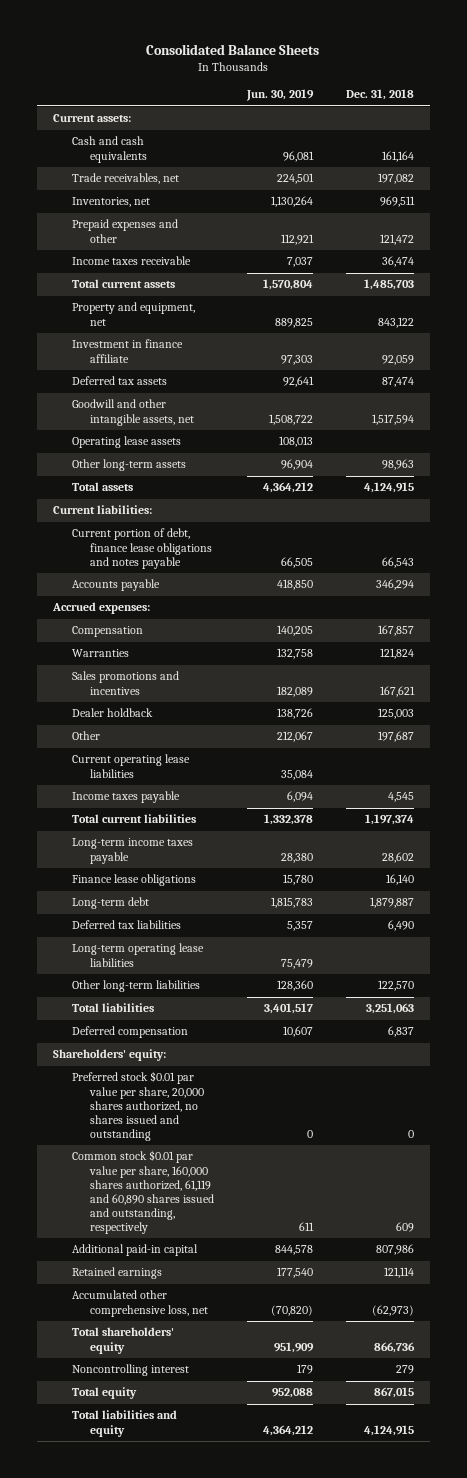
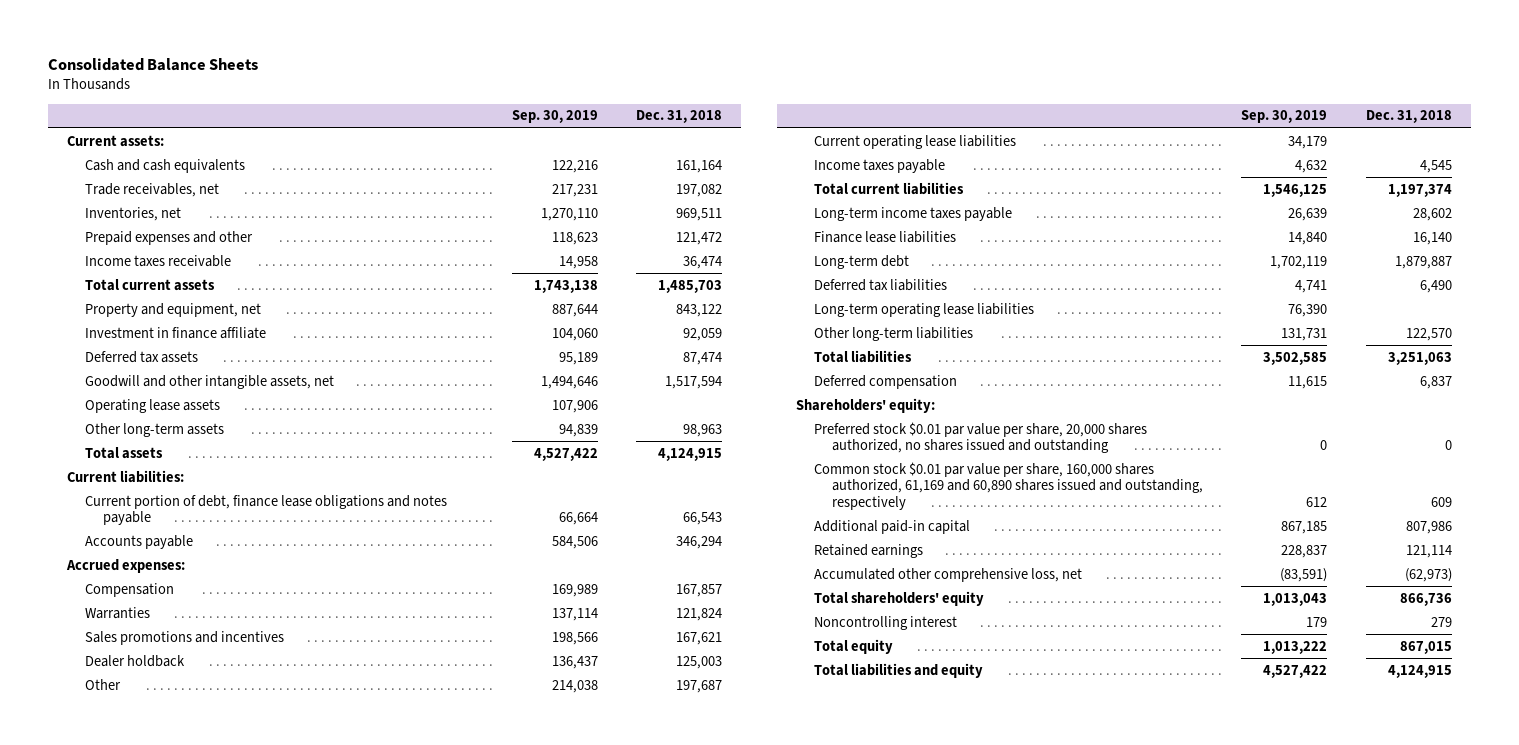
- | Jun. 30, 2019 | Dec. 31, 2018
+ | Sep. 30, 2019 | Dec. 31, 2018
- Finance lease obligations | 15,780 | 16,140
+ Finance lease liabilities | 14,840 | 16,140
- Common stock $0.01 par value per share, 160,000 shares authorized, 61,119 and 60,890 shares issued and outstanding, respectively | 611 | 609
+ Common stock $0.01 par value per share, 160,000 shares authorized, 61,169 and 60,890 shares issued and outstanding, respectively | 612 | 609

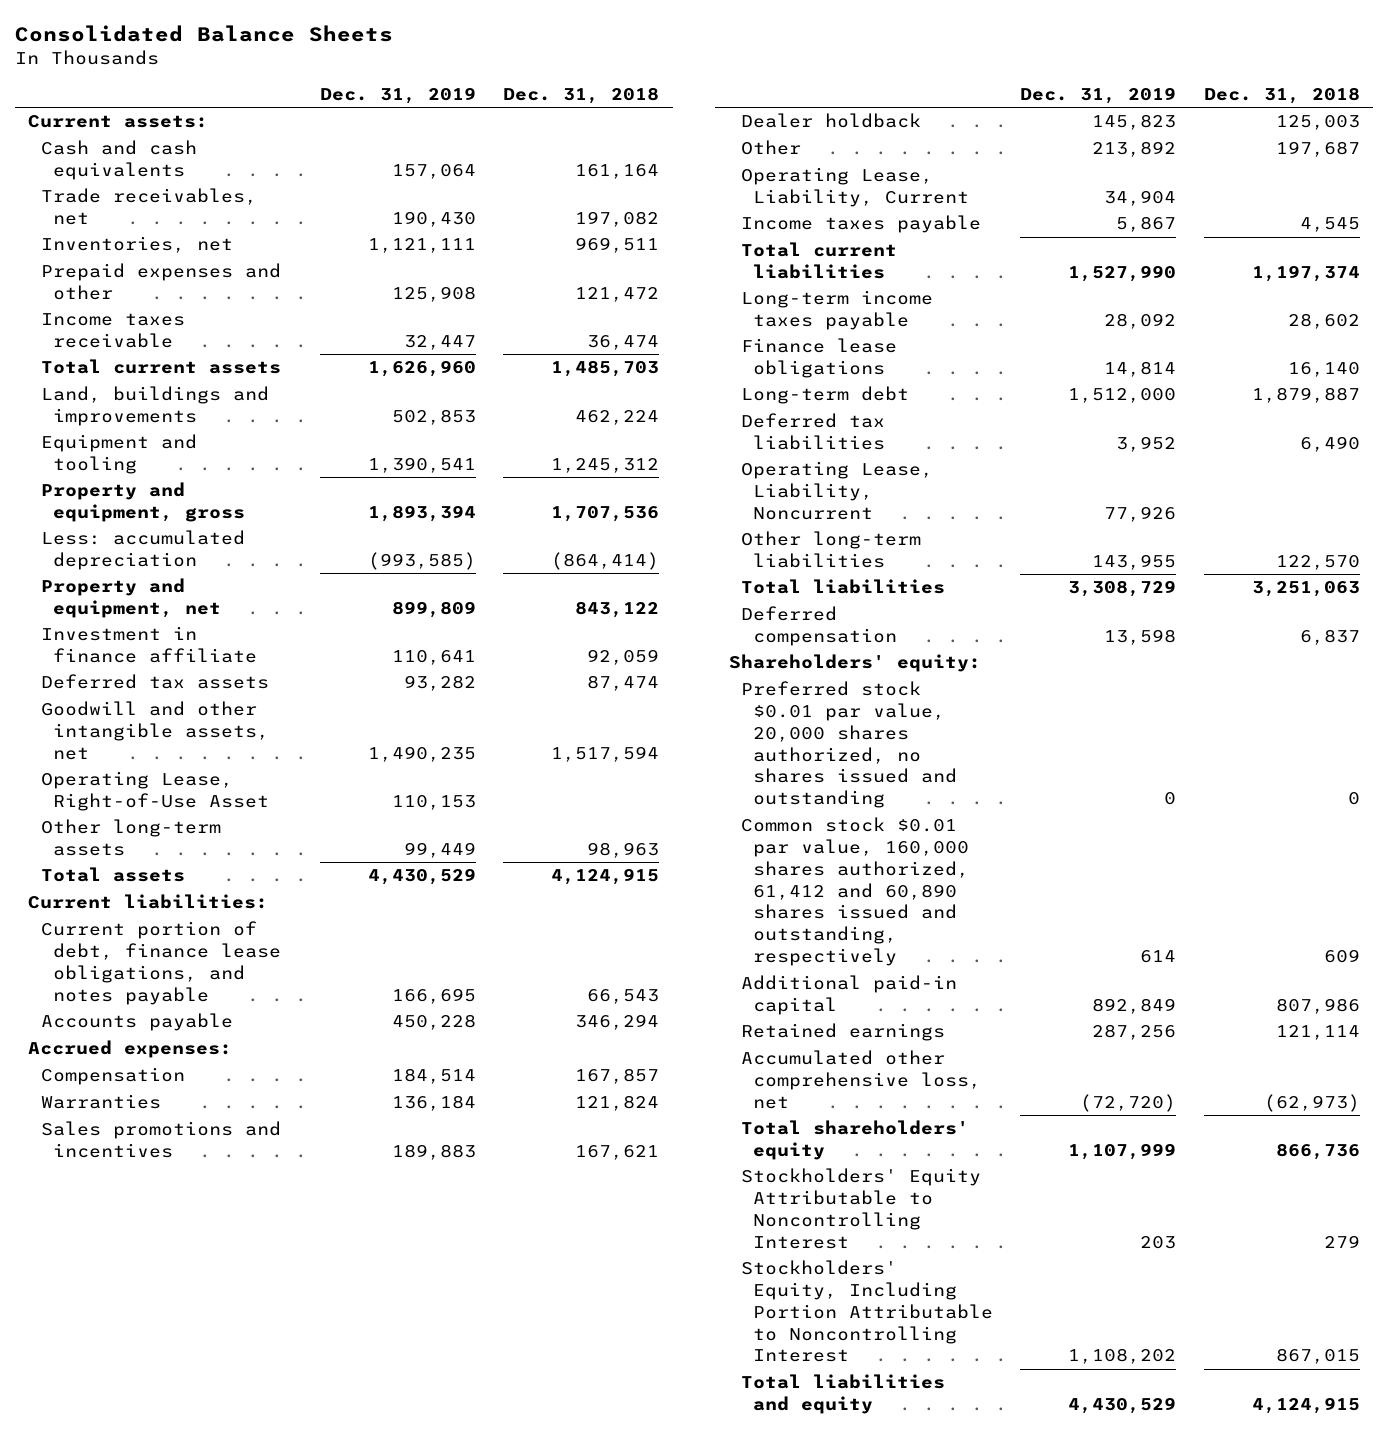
- | Sep. 30, 2019 | Dec. 31, 2018
+ | Dec. 31, 2019 | Dec. 31, 2018
+ Land, buildings and improvements | 502,853 | 462,224
+ Equipment and tooling | 1,390,541 | 1,245,312
+ Property and equipment, gross | 1,893,394 | 1,707,536
+ Less: accumulated depreciation | (993,585) | (864,414)
- Operating lease assets | 107,906 |
+ Operating Lease, Right-of-Use Asset | 110,153 |
- Current portion of debt, finance lease obligations and notes payable | 66,664 | 66,543
+ Current portion of debt, finance lease obligations, and notes payable | 166,695 | 66,543
- Current operating lease liabilities | 34,179 |
+ Operating Lease, Liability, Current | 34,904 |
- Finance lease liabilities | 14,840 | 16,140
+ Finance lease obligations | 14,814 | 16,140
- Long-term operating lease liabilities | 76,390 |
+ Operating Lease, Liability, Noncurrent | 77,926 |
- Preferred stock $0.01 par value per share, 20,000 shares authorized, no shares issued and outstanding | 0 | 0
- Common stock $0.01 par value per share, 160,000 shares authorized, 61,169 and 60,890 shares issued and outstanding, respectively | 612 | 609
+ Preferred stock $0.01 par value, 20,000 shares authorized, no shares issued and outstanding | 0 | 0
+ Common stock $0.01 par value, 160,000 shares authorized, 61,412 and 60,890 shares issued and outstanding, respectively | 614 | 609
- Noncontrolling interest | 179 | 279
- Total equity | 1,013,222 | 867,015
+ Stockholders' Equity Attributable to Noncontrolling Interest | 203 | 279
+ Stockholders' Equity, Including Portion Attributable to Noncontrolling Interest | 1,108,202 | 867,015

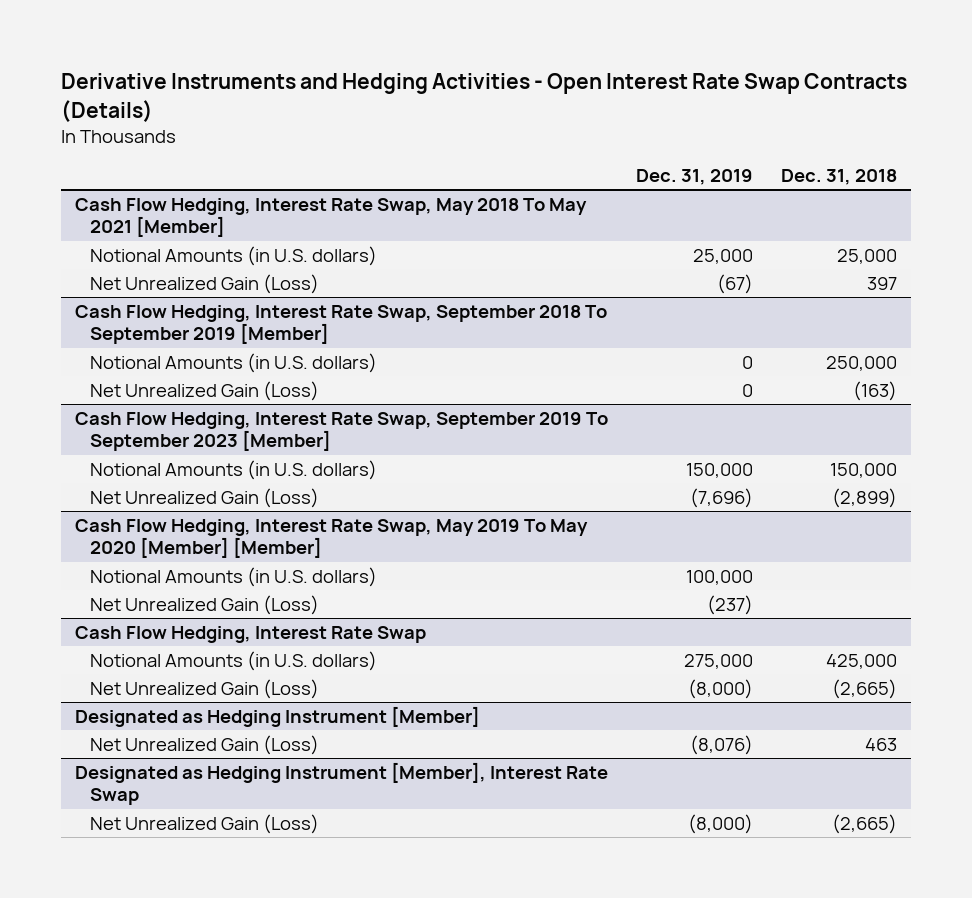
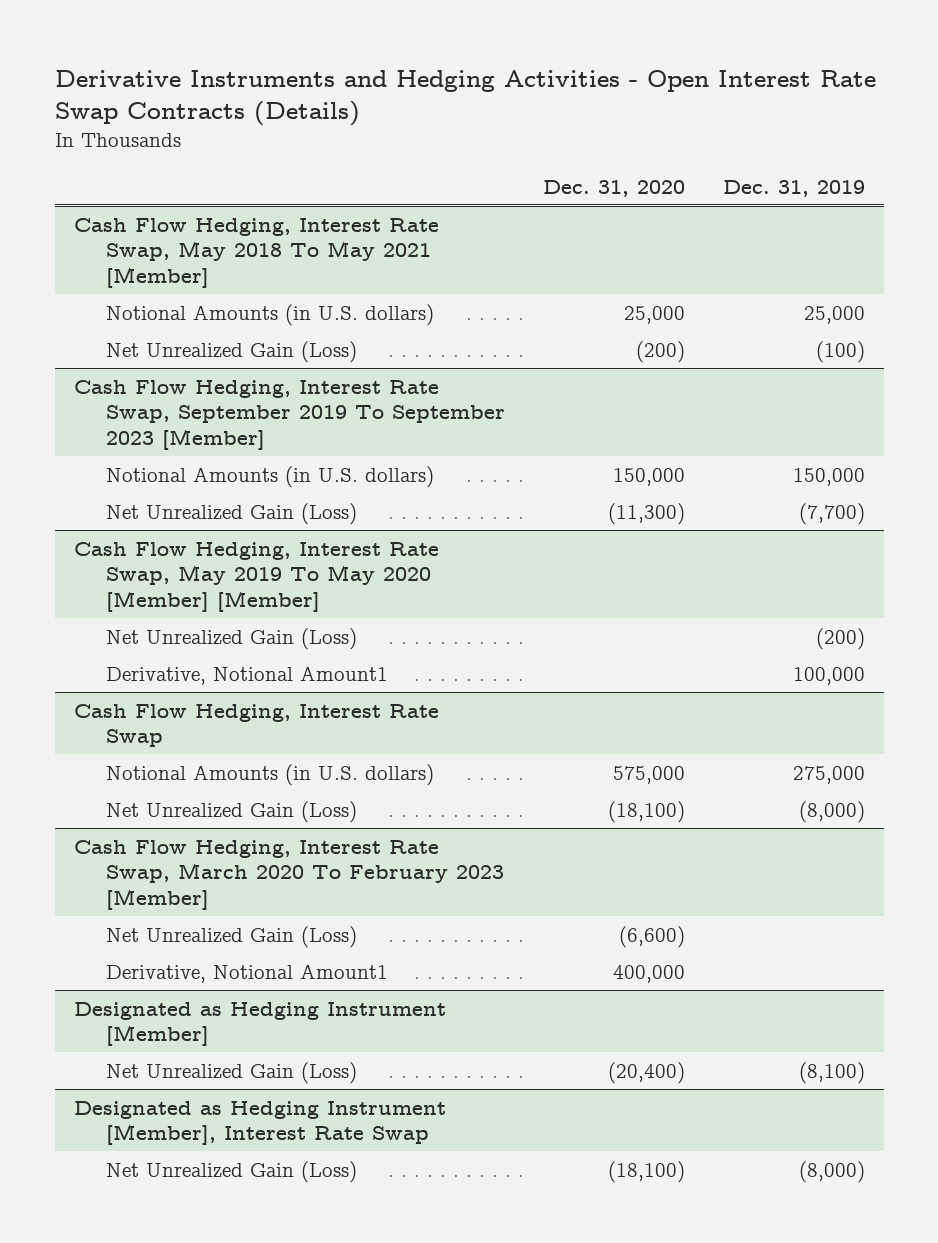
- | Dec. 31, 2019 | Dec. 31, 2018
+ | Dec. 31, 2020 | Dec. 31, 2019
@ Cash Flow Hedging, Interest Rate Swap, May 2018 To May 2021 [Member]
- Net Unrealized Gain (Loss) | (67) | 397
- Cash Flow Hedging, Interest Rate Swap, September 2018 To September 2019 [Member]
- Notional Amounts (in U.S. dollars) | 0 | 250,000
- Net Unrealized Gain (Loss) | 0 | (163)
@ Cash Flow Hedging, Interest Rate Swap, May 2018 To May 2021 [Member]
+ Net Unrealized Gain (Loss) | (200) | (100)
@ Cash Flow Hedging, Interest Rate Swap, September 2019 To September 2023 [Member]
- Net Unrealized Gain (Loss) | (7,696) | (2,899)
+ Net Unrealized Gain (Loss) | (11,300) | (7,700)
@ Cash Flow Hedging, Interest Rate Swap, May 2019 To May 2020 [Member] [Member]
- Notional Amounts (in U.S. dollars) | 100,000 |
- Net Unrealized Gain (Loss) | (237) |
+ Net Unrealized Gain (Loss) | | (200)
+ Derivative, Notional Amount1 | | 100,000
+ Cash Flow Hedging, Interest Rate Swap, March 2020 To February 2023 [Member]
+ Net Unrealized Gain (Loss) | (6,600) |
+ Derivative, Notional Amount1 | 400,000 |
@ Designated as Hedging Instrument [Member]
- Net Unrealized Gain (Loss) | (8,076) | 463
+ Net Unrealized Gain (Loss) | (20,400) | (8,100)

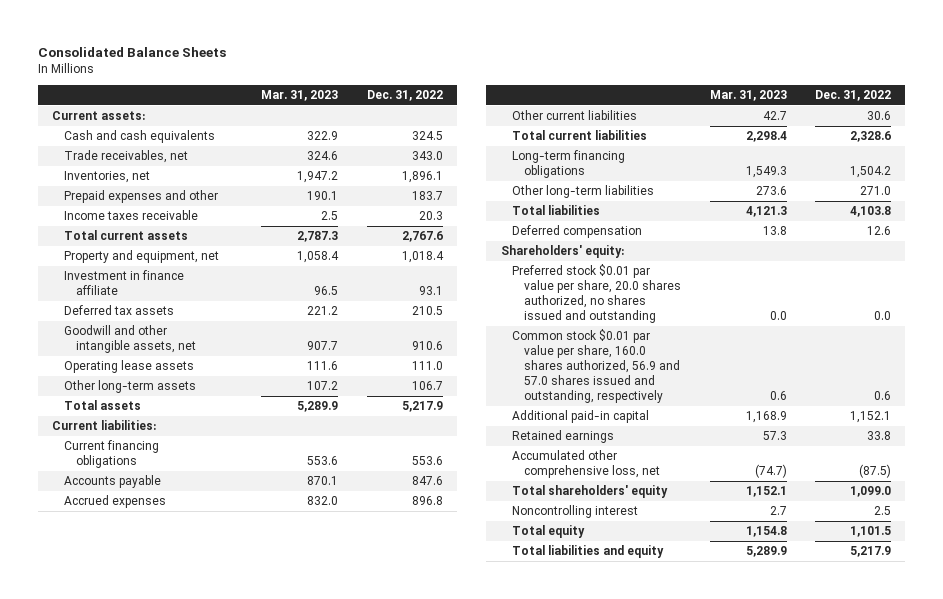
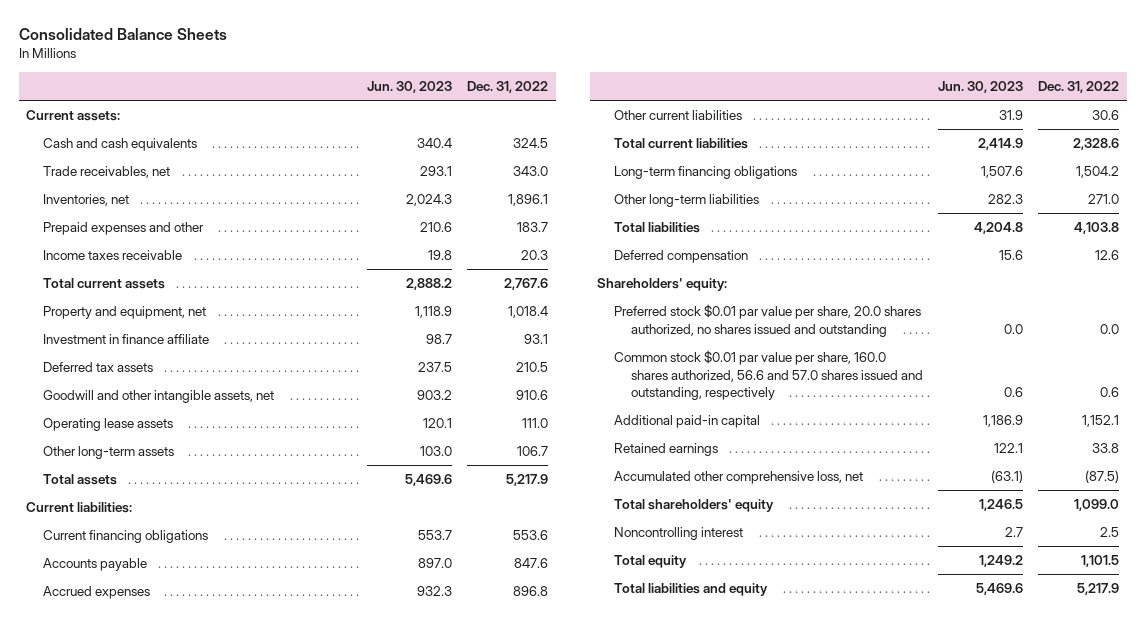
- | Mar. 31, 2023 | Dec. 31, 2022
+ | Jun. 30, 2023 | Dec. 31, 2022
- Common stock $0.01 par value per share, 160.0 shares authorized, 56.9 and 57.0 shares issued and outstanding, respectively | 0.6 | 0.6
+ Common stock $0.01 par value per share, 160.0 shares authorized, 56.6 and 57.0 shares issued and outstanding, respectively | 0.6 | 0.6

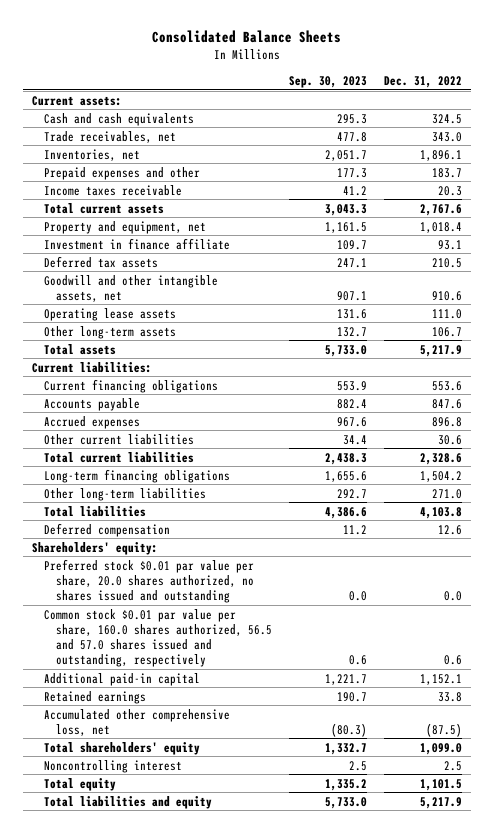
- | Jun. 30, 2023 | Dec. 31, 2022
+ | Sep. 30, 2023 | Dec. 31, 2022
- Common stock $0.01 par value per share, 160.0 shares authorized, 56.6 and 57.0 shares issued and outstanding, respectively | 0.6 | 0.6
+ Common stock $0.01 par value per share, 160.0 shares authorized, 56.5 and 57.0 shares issued and outstanding, respectively | 0.6 | 0.6

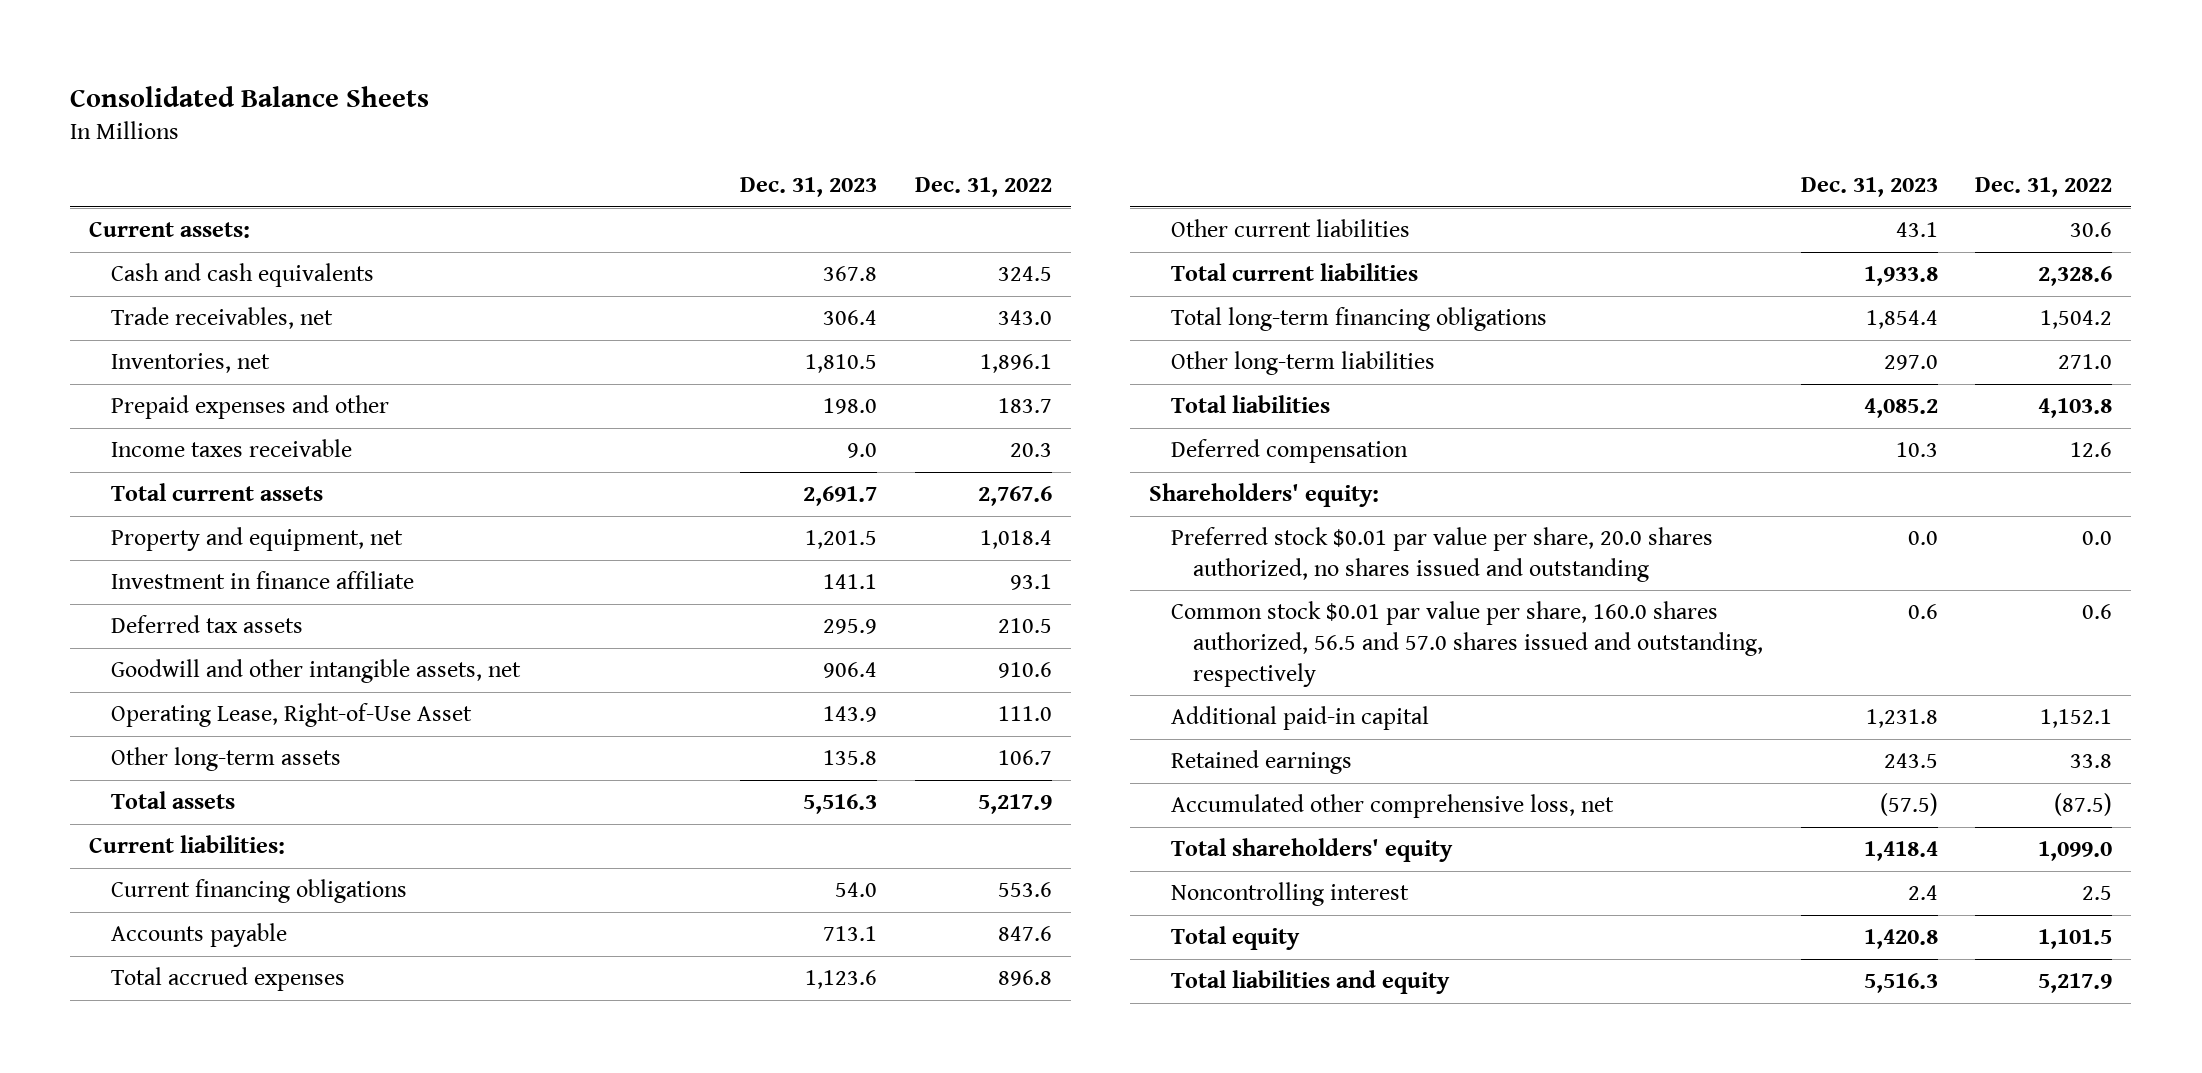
- | Sep. 30, 2023 | Dec. 31, 2022
+ | Dec. 31, 2023 | Dec. 31, 2022
- Operating lease assets | 131.6 | 111.0
+ Operating Lease, Right-of-Use Asset | 143.9 | 111.0
- Accrued expenses | 967.6 | 896.8
+ Total accrued expenses | 1,123.6 | 896.8
- Long-term financing obligations | 1,655.6 | 1,504.2
+ Total long-term financing obligations | 1,854.4 | 1,504.2

